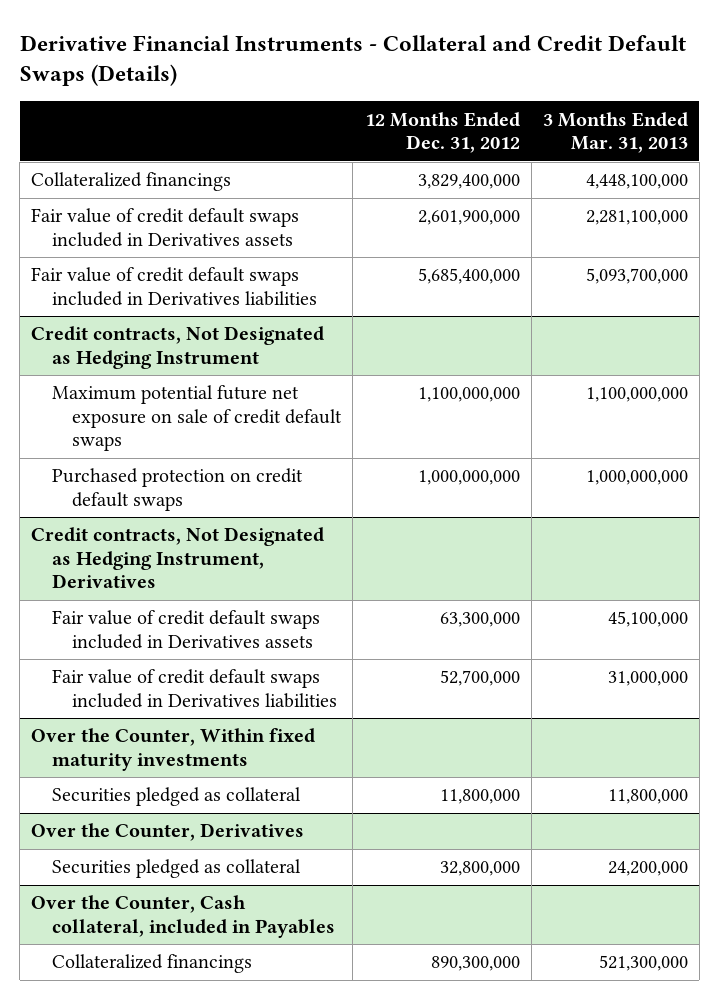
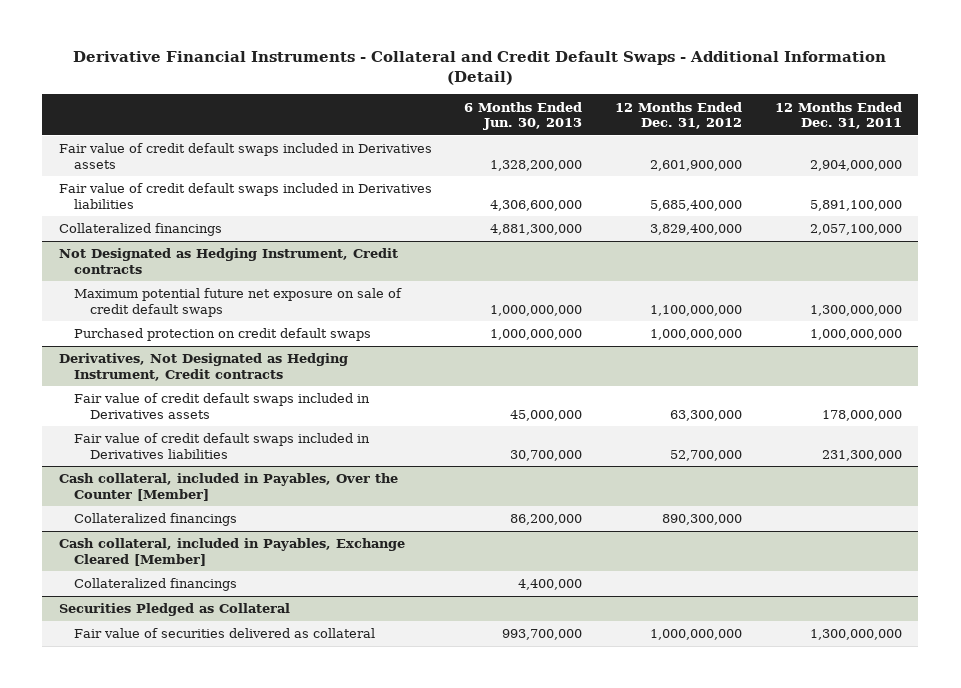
- Derivative Financial Instruments - Collateral and Credit Default Swaps (Details)
+ Derivative Financial Instruments - Collateral and Credit Default Swaps - Additional Information (Detail)
- | 12 Months Ended Dec. 31, 2012 | 3 Months Ended Mar. 31, 2013
+ | 6 Months Ended Jun. 30, 2013 | 12 Months Ended Dec. 31, 2012 | 12 Months Ended Dec. 31, 2011
- Credit contracts, Not Designated as Hedging Instrument
moved down: Collateralized financings | 4,881,300,000 | 3,829,400,000 | 2,057,100,000
+ Not Designated as Hedging Instrument, Credit contracts
- Credit contracts, Not Designated as Hedging Instrument, Derivatives
+ Derivatives, Not Designated as Hedging Instrument, Credit contracts
- Over the Counter, Within fixed maturity investments
- Securities pledged as collateral | 11,800,000 | 11,800,000
- Over the Counter, Derivatives
- Securities pledged as collateral | 32,800,000 | 24,200,000
- Over the Counter, Cash collateral, included in Payables
+ Cash collateral, included in Payables, Over the Counter [Member]
+ Cash collateral, included in Payables, Exchange Cleared [Member]
+ Collateralized financings | 4,400,000 | |
+ Securities Pledged as Collateral
+ Fair value of securities delivered as collateral | 993,700,000 | 1,000,000,000 | 1,300,000,000

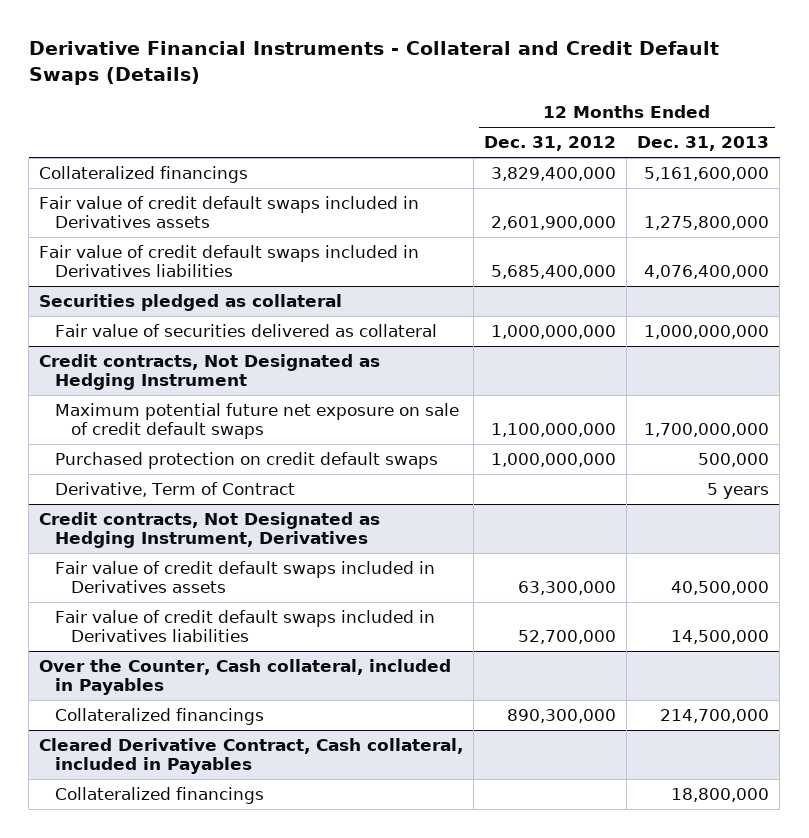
- Derivative Financial Instruments - Collateral and Credit Default Swaps - Additional Information (Detail)
+ Derivative Financial Instruments - Collateral and Credit Default Swaps (Details)
- | 6 Months Ended Jun. 30, 2013 | 12 Months Ended Dec. 31, 2012 | 12 Months Ended Dec. 31, 2011
+ | 12 Months Ended Dec. 31, 2012 | 12 Months Ended Dec. 31, 2013
moved up: Collateralized financings | 3,829,400,000 | 5,161,600,000
- Not Designated as Hedging Instrument, Credit contracts
+ Securities pledged as collateral
+ Fair value of securities delivered as collateral | 1,000,000,000 | 1,000,000,000
+ Credit contracts, Not Designated as Hedging Instrument
- Derivatives, Not Designated as Hedging Instrument, Credit contracts
+ Derivative, Term of Contract | | 5 years
+ Credit contracts, Not Designated as Hedging Instrument, Derivatives
- Cash collateral, included in Payables, Over the Counter [Member]
+ Over the Counter, Cash collateral, included in Payables
- Cash collateral, included in Payables, Exchange Cleared [Member]
+ Cleared Derivative Contract, Cash collateral, included in Payables
- Securities Pledged as Collateral
- Fair value of securities delivered as collateral | 993,700,000 | 1,000,000,000 | 1,300,000,000

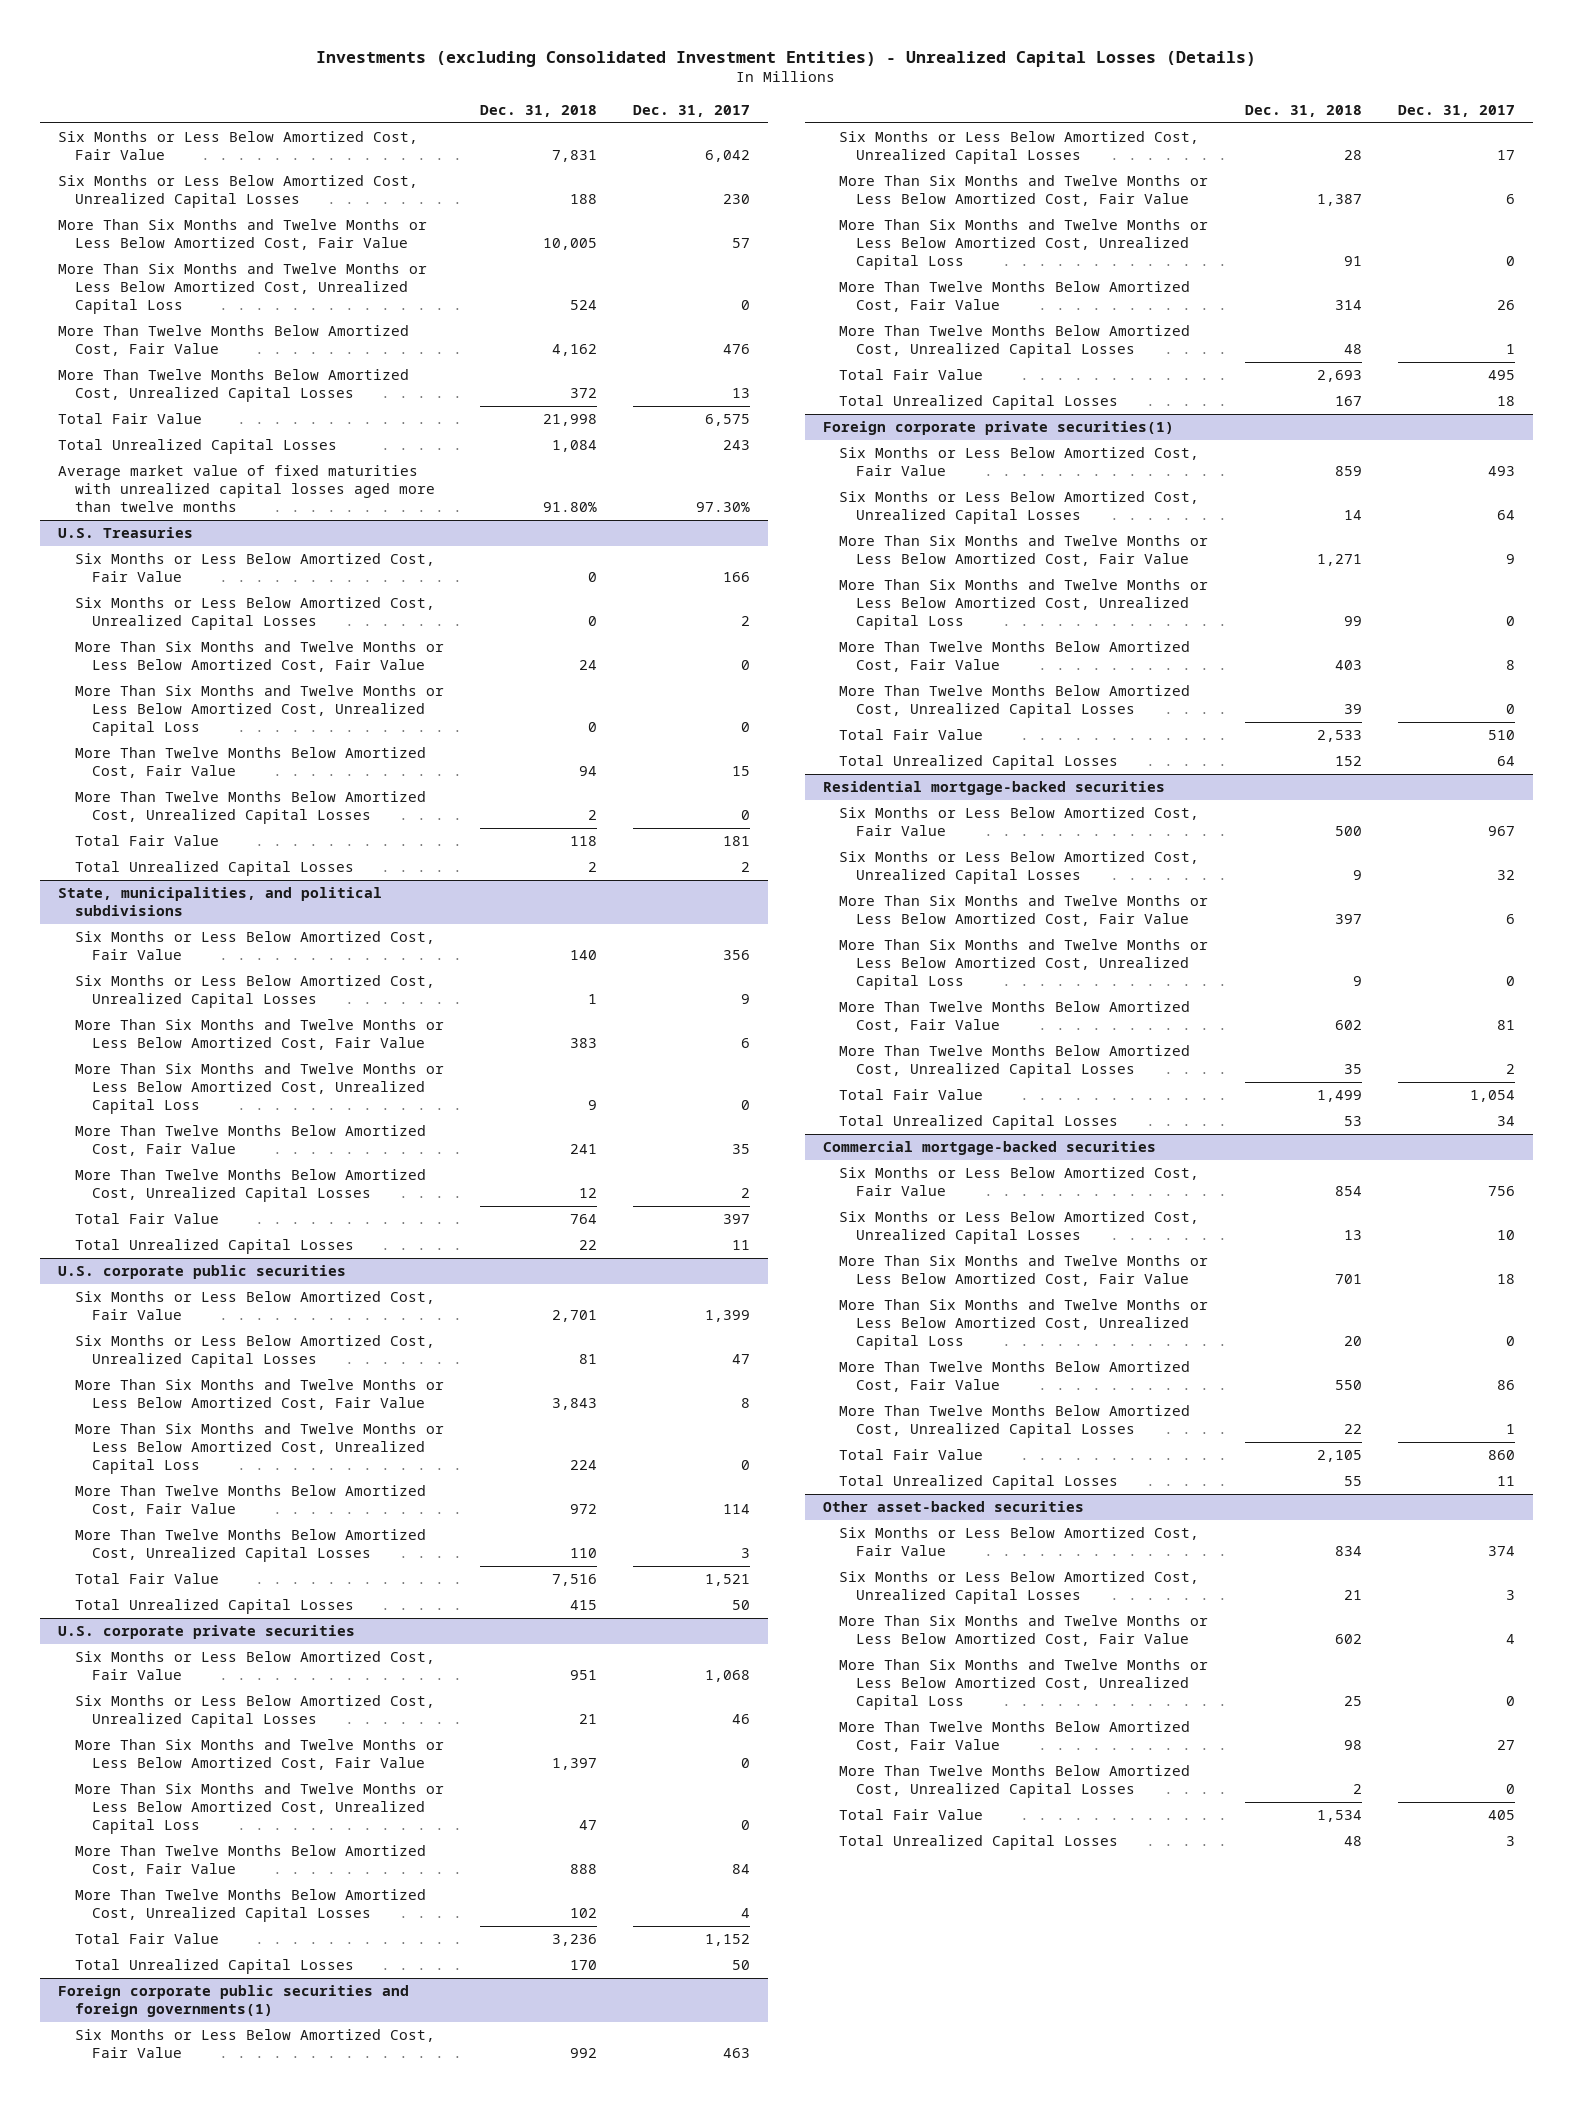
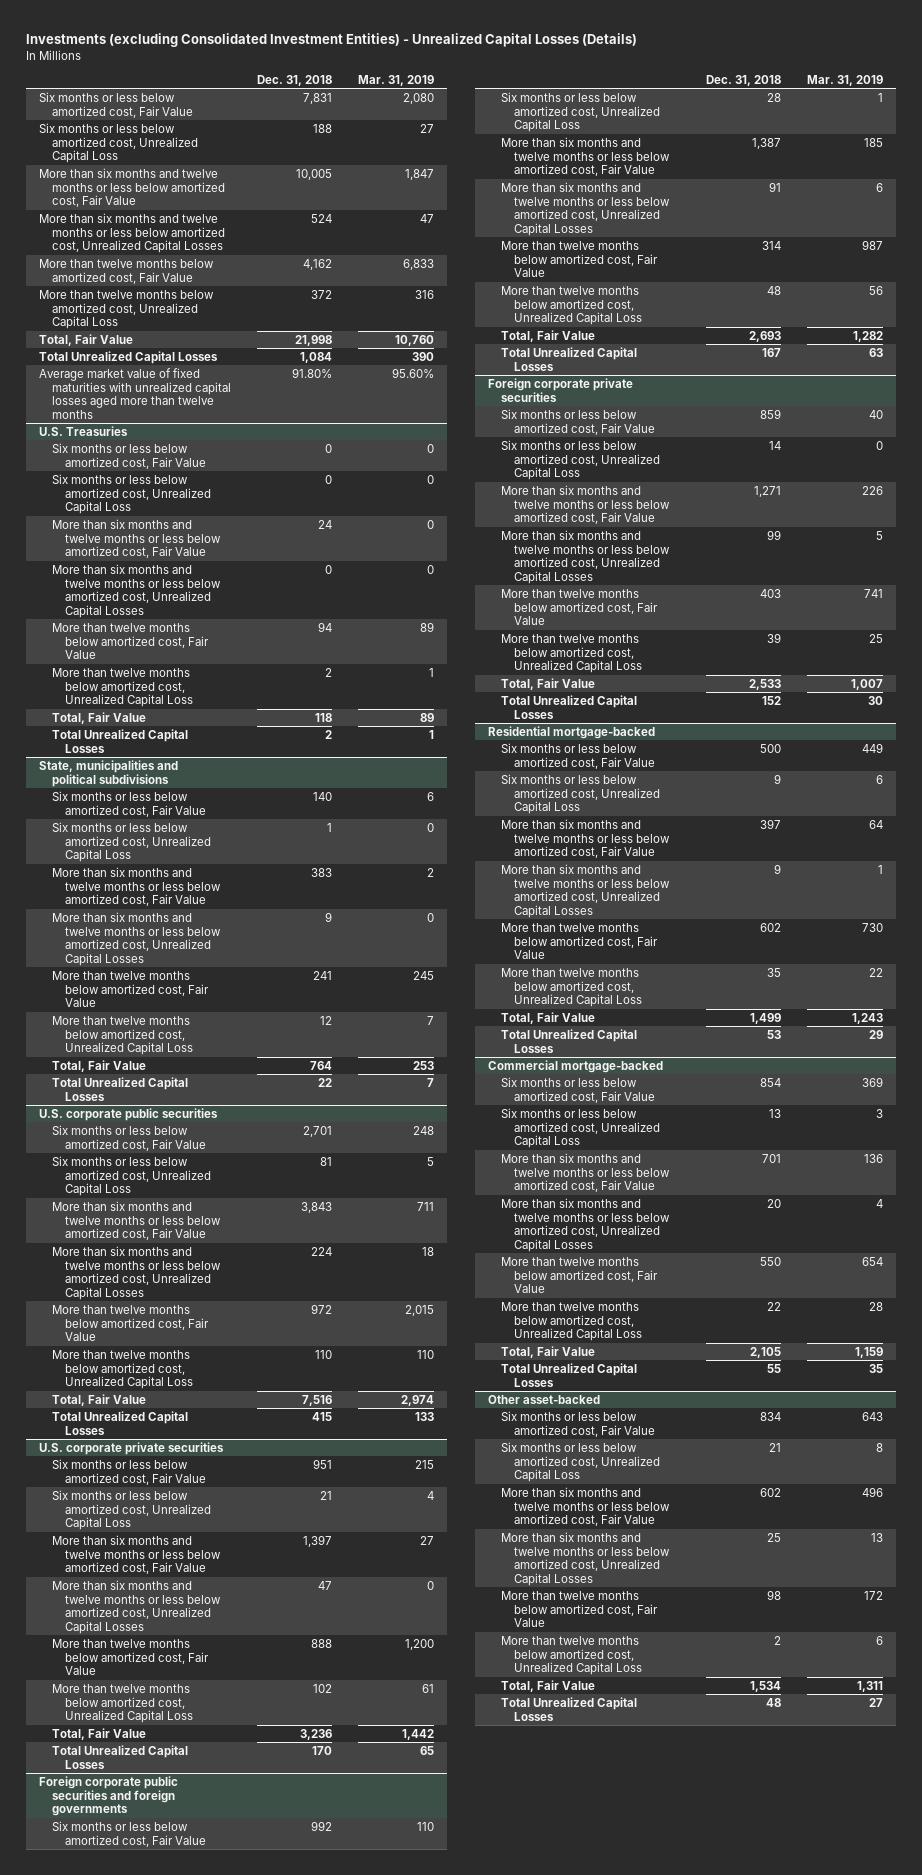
- | Dec. 31, 2018 | Dec. 31, 2017
+ | Dec. 31, 2018 | Mar. 31, 2019
- Six Months or Less Below Amortized Cost, Fair Value | 7,831 | 6,042
- Six Months or Less Below Amortized Cost, Unrealized Capital Losses | 188 | 230
- More Than Six Months and Twelve Months or Less Below Amortized Cost, Fair Value | 10,005 | 57
- More Than Six Months and Twelve Months or Less Below Amortized Cost, Unrealized Capital Loss | 524 | 0
- More Than Twelve Months Below Amortized Cost, Fair Value | 4,162 | 476
- More Than Twelve Months Below Amortized Cost, Unrealized Capital Losses | 372 | 13
- Total Fair Value | 21,998 | 6,575
+ Six months or less below amortized cost, Fair Value | 7,831 | 2,080
+ Six months or less below amortized cost, Unrealized Capital Loss | 188 | 27
+ More than six months and twelve months or less below amortized cost, Fair Value | 10,005 | 1,847
+ More than six months and twelve months or less below amortized cost, Unrealized Capital Losses | 524 | 47
+ More than twelve months below amortized cost, Fair Value | 4,162 | 6,833
+ More than twelve months below amortized cost, Unrealized Capital Loss | 372 | 316
+ Total, Fair Value | 21,998 | 10,760
@ U.S. Treasuries
- Six Months or Less Below Amortized Cost, Fair Value | 0 | 166
- Six Months or Less Below Amortized Cost, Unrealized Capital Losses | 0 | 2
- More Than Six Months and Twelve Months or Less Below Amortized Cost, Fair Value | 24 | 0
- More Than Six Months and Twelve Months or Less Below Amortized Cost, Unrealized Capital Loss | 0 | 0
- More Than Twelve Months Below Amortized Cost, Fair Value | 94 | 15
- More Than Twelve Months Below Amortized Cost, Unrealized Capital Losses | 2 | 0
- Total Fair Value | 118 | 181
+ Six months or less below amortized cost, Fair Value | 0 | 0
+ Six months or less below amortized cost, Unrealized Capital Loss | 0 | 0
+ More than six months and twelve months or less below amortized cost, Fair Value | 24 | 0
+ More than six months and twelve months or less below amortized cost, Unrealized Capital Losses | 0 | 0
+ More than twelve months below amortized cost, Fair Value | 94 | 89
+ More than twelve months below amortized cost, Unrealized Capital Loss | 2 | 1
+ Total, Fair Value | 118 | 89
- State, municipalities, and political subdivisions
- Six Months or Less Below Amortized Cost, Fair Value | 140 | 356
- Six Months or Less Below Amortized Cost, Unrealized Capital Losses | 1 | 9
- More Than Six Months and Twelve Months or Less Below Amortized Cost, Fair Value | 383 | 6
- More Than Six Months and Twelve Months or Less Below Amortized Cost, Unrealized Capital Loss | 9 | 0
- More Than Twelve Months Below Amortized Cost, Fair Value | 241 | 35
- More Than Twelve Months Below Amortized Cost, Unrealized Capital Losses | 12 | 2
- Total Fair Value | 764 | 397
+ State, municipalities and political subdivisions
+ Six months or less below amortized cost, Fair Value | 140 | 6
+ Six months or less below amortized cost, Unrealized Capital Loss | 1 | 0
+ More than six months and twelve months or less below amortized cost, Fair Value | 383 | 2
+ More than six months and twelve months or less below amortized cost, Unrealized Capital Losses | 9 | 0
+ More than twelve months below amortized cost, Fair Value | 241 | 245
+ More than twelve months below amortized cost, Unrealized Capital Loss | 12 | 7
+ Total, Fair Value | 764 | 253
@ U.S. corporate public securities
- Six Months or Less Below Amortized Cost, Fair Value | 2,701 | 1,399
- Six Months or Less Below Amortized Cost, Unrealized Capital Losses | 81 | 47
- More Than Six Months and Twelve Months or Less Below Amortized Cost, Fair Value | 3,843 | 8
- More Than Six Months and Twelve Months or Less Below Amortized Cost, Unrealized Capital Loss | 224 | 0
- More Than Twelve Months Below Amortized Cost, Fair Value | 972 | 114
- More Than Twelve Months Below Amortized Cost, Unrealized Capital Losses | 110 | 3
- Total Fair Value | 7,516 | 1,521
+ Six months or less below amortized cost, Fair Value | 2,701 | 248
+ Six months or less below amortized cost, Unrealized Capital Loss | 81 | 5
+ More than six months and twelve months or less below amortized cost, Fair Value | 3,843 | 711
+ More than six months and twelve months or less below amortized cost, Unrealized Capital Losses | 224 | 18
+ More than twelve months below amortized cost, Fair Value | 972 | 2,015
+ More than twelve months below amortized cost, Unrealized Capital Loss | 110 | 110
+ Total, Fair Value | 7,516 | 2,974
@ U.S. corporate private securities
- Six Months or Less Below Amortized Cost, Fair Value | 951 | 1,068
- Six Months or Less Below Amortized Cost, Unrealized Capital Losses | 21 | 46
- More Than Six Months and Twelve Months or Less Below Amortized Cost, Fair Value | 1,397 | 0
- More Than Six Months and Twelve Months or Less Below Amortized Cost, Unrealized Capital Loss | 47 | 0
- More Than Twelve Months Below Amortized Cost, Fair Value | 888 | 84
- More Than Twelve Months Below Amortized Cost, Unrealized Capital Losses | 102 | 4
- Total Fair Value | 3,236 | 1,152
+ Six months or less below amortized cost, Fair Value | 951 | 215
+ Six months or less below amortized cost, Unrealized Capital Loss | 21 | 4
+ More than six months and twelve months or less below amortized cost, Fair Value | 1,397 | 27
+ More than six months and twelve months or less below amortized cost, Unrealized Capital Losses | 47 | 0
+ More than twelve months below amortized cost, Fair Value | 888 | 1,200
+ More than twelve months below amortized cost, Unrealized Capital Loss | 102 | 61
+ Total, Fair Value | 3,236 | 1,442
- Foreign corporate public securities and foreign governments(1)
- Six Months or Less Below Amortized Cost, Fair Value | 992 | 463
- Six Months or Less Below Amortized Cost, Unrealized Capital Losses | 28 | 17
- More Than Six Months and Twelve Months or Less Below Amortized Cost, Fair Value | 1,387 | 6
- More Than Six Months and Twelve Months or Less Below Amortized Cost, Unrealized Capital Loss | 91 | 0
- More Than Twelve Months Below Amortized Cost, Fair Value | 314 | 26
- More Than Twelve Months Below Amortized Cost, Unrealized Capital Losses | 48 | 1
- Total Fair Value | 2,693 | 495
+ Foreign corporate public securities and foreign governments
+ Six months or less below amortized cost, Fair Value | 992 | 110
+ Six months or less below amortized cost, Unrealized Capital Loss | 28 | 1
+ More than six months and twelve months or less below amortized cost, Fair Value | 1,387 | 185
+ More than six months and twelve months or less below amortized cost, Unrealized Capital Losses | 91 | 6
+ More than twelve months below amortized cost, Fair Value | 314 | 987
+ More than twelve months below amortized cost, Unrealized Capital Loss | 48 | 56
+ Total, Fair Value | 2,693 | 1,282
- Foreign corporate private securities(1)
- Six Months or Less Below Amortized Cost, Fair Value | 859 | 493
- Six Months or Less Below Amortized Cost, Unrealized Capital Losses | 14 | 64
- More Than Six Months and Twelve Months or Less Below Amortized Cost, Fair Value | 1,271 | 9
- More Than Six Months and Twelve Months or Less Below Amortized Cost, Unrealized Capital Loss | 99 | 0
- More Than Twelve Months Below Amortized Cost, Fair Value | 403 | 8
- More Than Twelve Months Below Amortized Cost, Unrealized Capital Losses | 39 | 0
- Total Fair Value | 2,533 | 510
+ Foreign corporate private securities
+ Six months or less below amortized cost, Fair Value | 859 | 40
+ Six months or less below amortized cost, Unrealized Capital Loss | 14 | 0
+ More than six months and twelve months or less below amortized cost, Fair Value | 1,271 | 226
+ More than six months and twelve months or less below amortized cost, Unrealized Capital Losses | 99 | 5
+ More than twelve months below amortized cost, Fair Value | 403 | 741
+ More than twelve months below amortized cost, Unrealized Capital Loss | 39 | 25
+ Total, Fair Value | 2,533 | 1,007
- Residential mortgage-backed securities
- Six Months or Less Below Amortized Cost, Fair Value | 500 | 967
- Six Months or Less Below Amortized Cost, Unrealized Capital Losses | 9 | 32
- More Than Six Months and Twelve Months or Less Below Amortized Cost, Fair Value | 397 | 6
- More Than Six Months and Twelve Months or Less Below Amortized Cost, Unrealized Capital Loss | 9 | 0
- More Than Twelve Months Below Amortized Cost, Fair Value | 602 | 81
- More Than Twelve Months Below Amortized Cost, Unrealized Capital Losses | 35 | 2
- Total Fair Value | 1,499 | 1,054
+ Residential mortgage-backed
+ Six months or less below amortized cost, Fair Value | 500 | 449
+ Six months or less below amortized cost, Unrealized Capital Loss | 9 | 6
+ More than six months and twelve months or less below amortized cost, Fair Value | 397 | 64
+ More than six months and twelve months or less below amortized cost, Unrealized Capital Losses | 9 | 1
+ More than twelve months below amortized cost, Fair Value | 602 | 730
+ More than twelve months below amortized cost, Unrealized Capital Loss | 35 | 22
+ Total, Fair Value | 1,499 | 1,243
- Commercial mortgage-backed securities
- Six Months or Less Below Amortized Cost, Fair Value | 854 | 756
- Six Months or Less Below Amortized Cost, Unrealized Capital Losses | 13 | 10
- More Than Six Months and Twelve Months or Less Below Amortized Cost, Fair Value | 701 | 18
- More Than Six Months and Twelve Months or Less Below Amortized Cost, Unrealized Capital Loss | 20 | 0
- More Than Twelve Months Below Amortized Cost, Fair Value | 550 | 86
- More Than Twelve Months Below Amortized Cost, Unrealized Capital Losses | 22 | 1
- Total Fair Value | 2,105 | 860
+ Commercial mortgage-backed
+ Six months or less below amortized cost, Fair Value | 854 | 369
+ Six months or less below amortized cost, Unrealized Capital Loss | 13 | 3
+ More than six months and twelve months or less below amortized cost, Fair Value | 701 | 136
+ More than six months and twelve months or less below amortized cost, Unrealized Capital Losses | 20 | 4
+ More than twelve months below amortized cost, Fair Value | 550 | 654
+ More than twelve months below amortized cost, Unrealized Capital Loss | 22 | 28
+ Total, Fair Value | 2,105 | 1,159
- Other asset-backed securities
- Six Months or Less Below Amortized Cost, Fair Value | 834 | 374
- Six Months or Less Below Amortized Cost, Unrealized Capital Losses | 21 | 3
- More Than Six Months and Twelve Months or Less Below Amortized Cost, Fair Value | 602 | 4
- More Than Six Months and Twelve Months or Less Below Amortized Cost, Unrealized Capital Loss | 25 | 0
- More Than Twelve Months Below Amortized Cost, Fair Value | 98 | 27
- More Than Twelve Months Below Amortized Cost, Unrealized Capital Losses | 2 | 0
- Total Fair Value | 1,534 | 405
+ Other asset-backed
+ Six months or less below amortized cost, Fair Value | 834 | 643
+ Six months or less below amortized cost, Unrealized Capital Loss | 21 | 8
+ More than six months and twelve months or less below amortized cost, Fair Value | 602 | 496
+ More than six months and twelve months or less below amortized cost, Unrealized Capital Losses | 25 | 13
+ More than twelve months below amortized cost, Fair Value | 98 | 172
+ More than twelve months below amortized cost, Unrealized Capital Loss | 2 | 6
+ Total, Fair Value | 1,534 | 1,311

